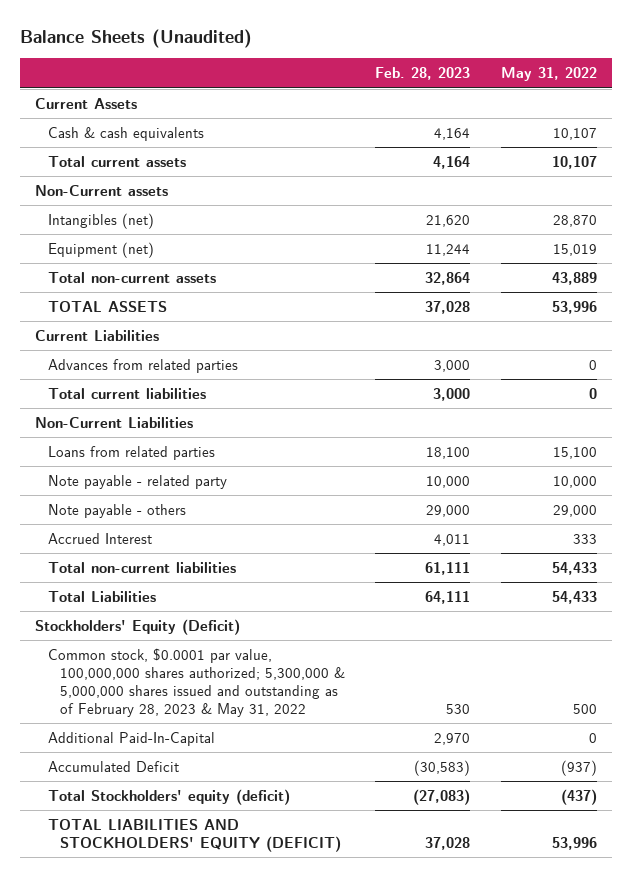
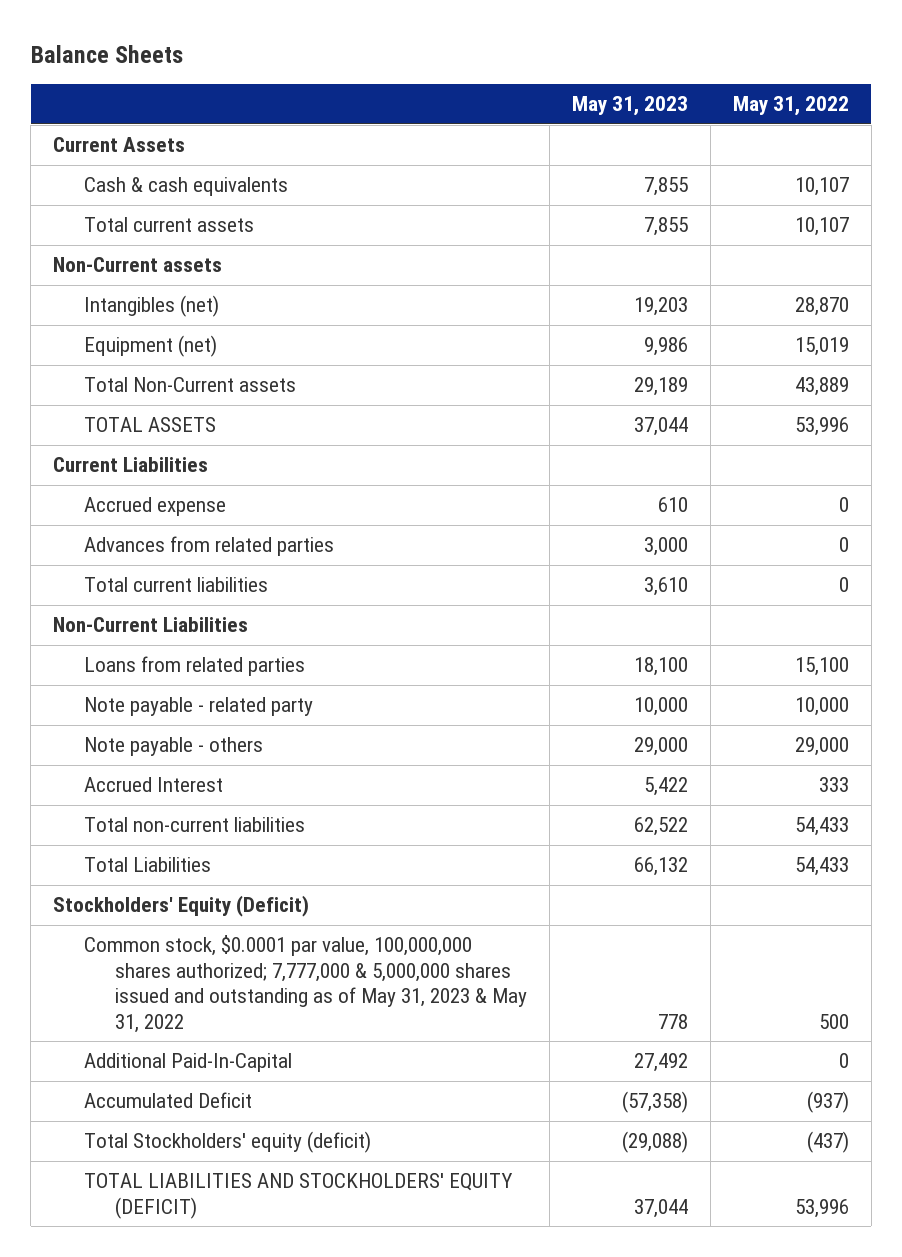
- Balance Sheets (Unaudited)
+ Balance Sheets
- | Feb. 28, 2023 | May 31, 2022
+ | May 31, 2023 | May 31, 2022
- Total non-current assets | 32,864 | 43,889
+ Total Non-Current assets | 29,189 | 43,889
+ Accrued expense | 610 | 0
- Common stock, $0.0001 par value, 100,000,000 shares authorized; 5,300,000 & 5,000,000 shares issued and outstanding as of February 28, 2023 & May 31, 2022 | 530 | 500
+ Common stock, $0.0001 par value, 100,000,000 shares authorized; 7,777,000 & 5,000,000 shares issued and outstanding as of May 31, 2023 & May 31, 2022 | 778 | 500

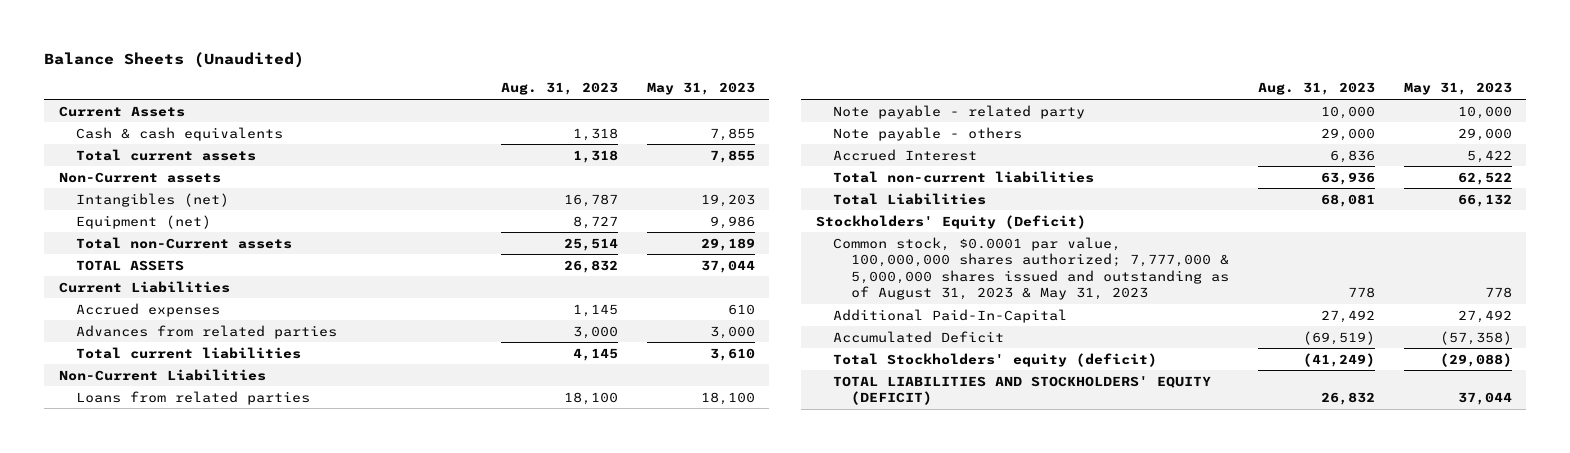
- Balance Sheets
+ Balance Sheets (Unaudited)
- | May 31, 2023 | May 31, 2022
+ | Aug. 31, 2023 | May 31, 2023
- Total Non-Current assets | 29,189 | 43,889
+ Total non-Current assets | 25,514 | 29,189
- Accrued expense | 610 | 0
+ Accrued expenses | 1,145 | 610
- Common stock, $0.0001 par value, 100,000,000 shares authorized; 7,777,000 & 5,000,000 shares issued and outstanding as of May 31, 2023 & May 31, 2022 | 778 | 500
+ Common stock, $0.0001 par value, 100,000,000 shares authorized; 7,777,000 & 5,000,000 shares issued and outstanding as of August 31, 2023 & May 31, 2023 | 778 | 778

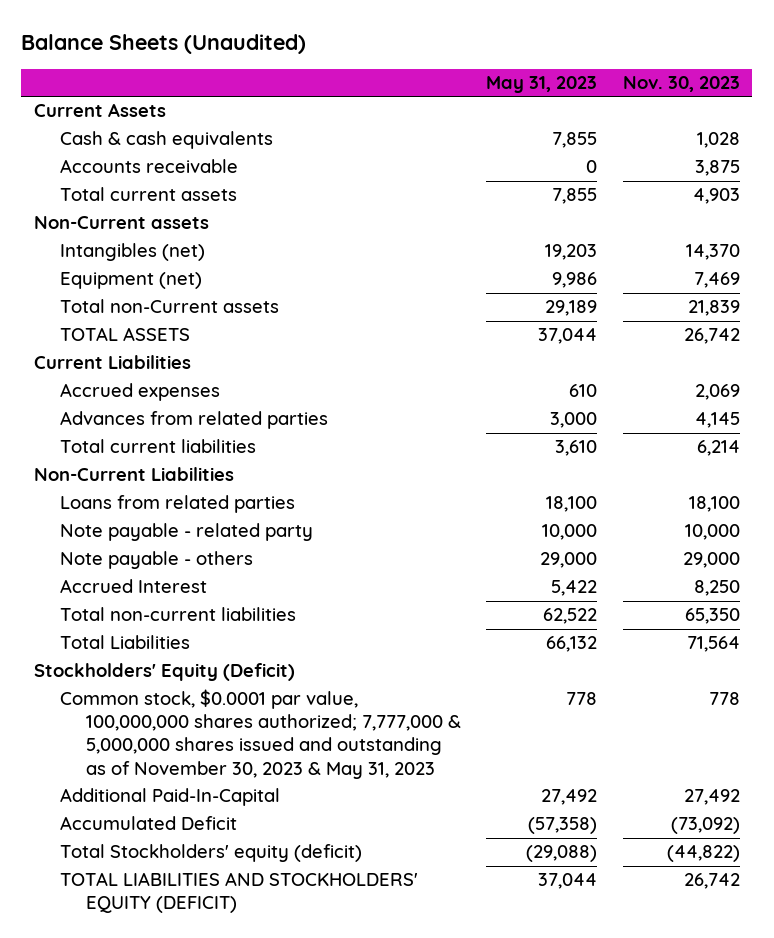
- | Aug. 31, 2023 | May 31, 2023
+ | May 31, 2023 | Nov. 30, 2023
+ Accounts receivable | 0 | 3,875
- Common stock, $0.0001 par value, 100,000,000 shares authorized; 7,777,000 & 5,000,000 shares issued and outstanding as of August 31, 2023 & May 31, 2023 | 778 | 778
+ Common stock, $0.0001 par value, 100,000,000 shares authorized; 7,777,000 & 5,000,000 shares issued and outstanding as of November 30, 2023 & May 31, 2023 | 778 | 778

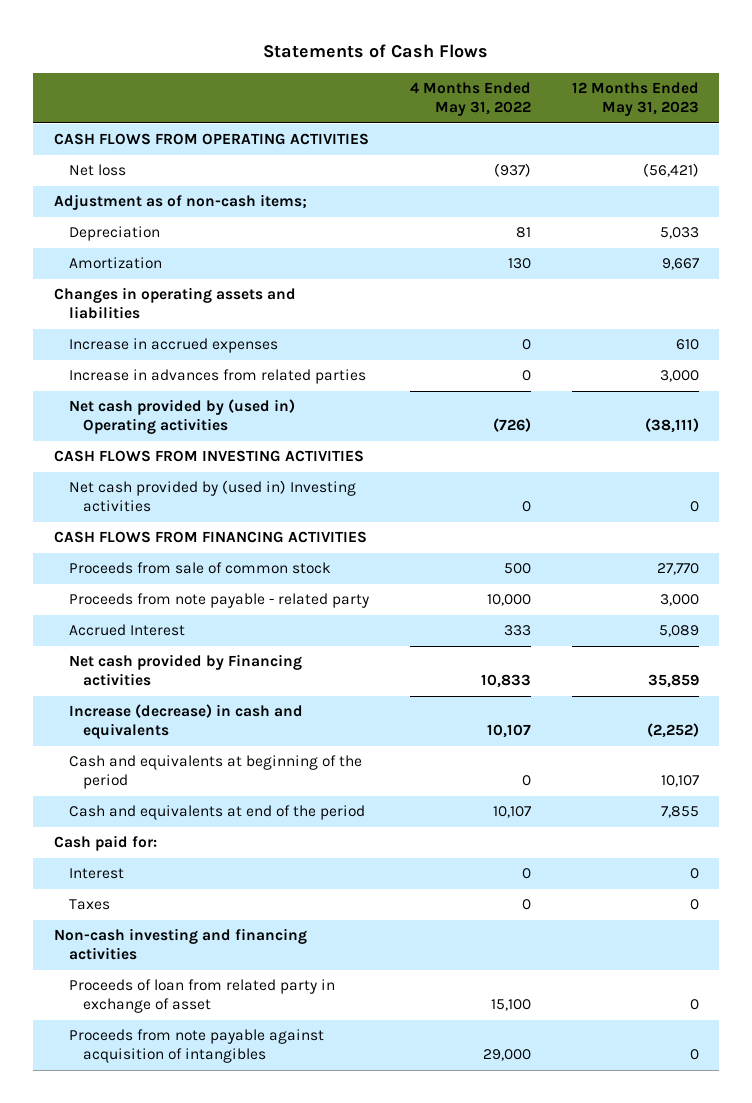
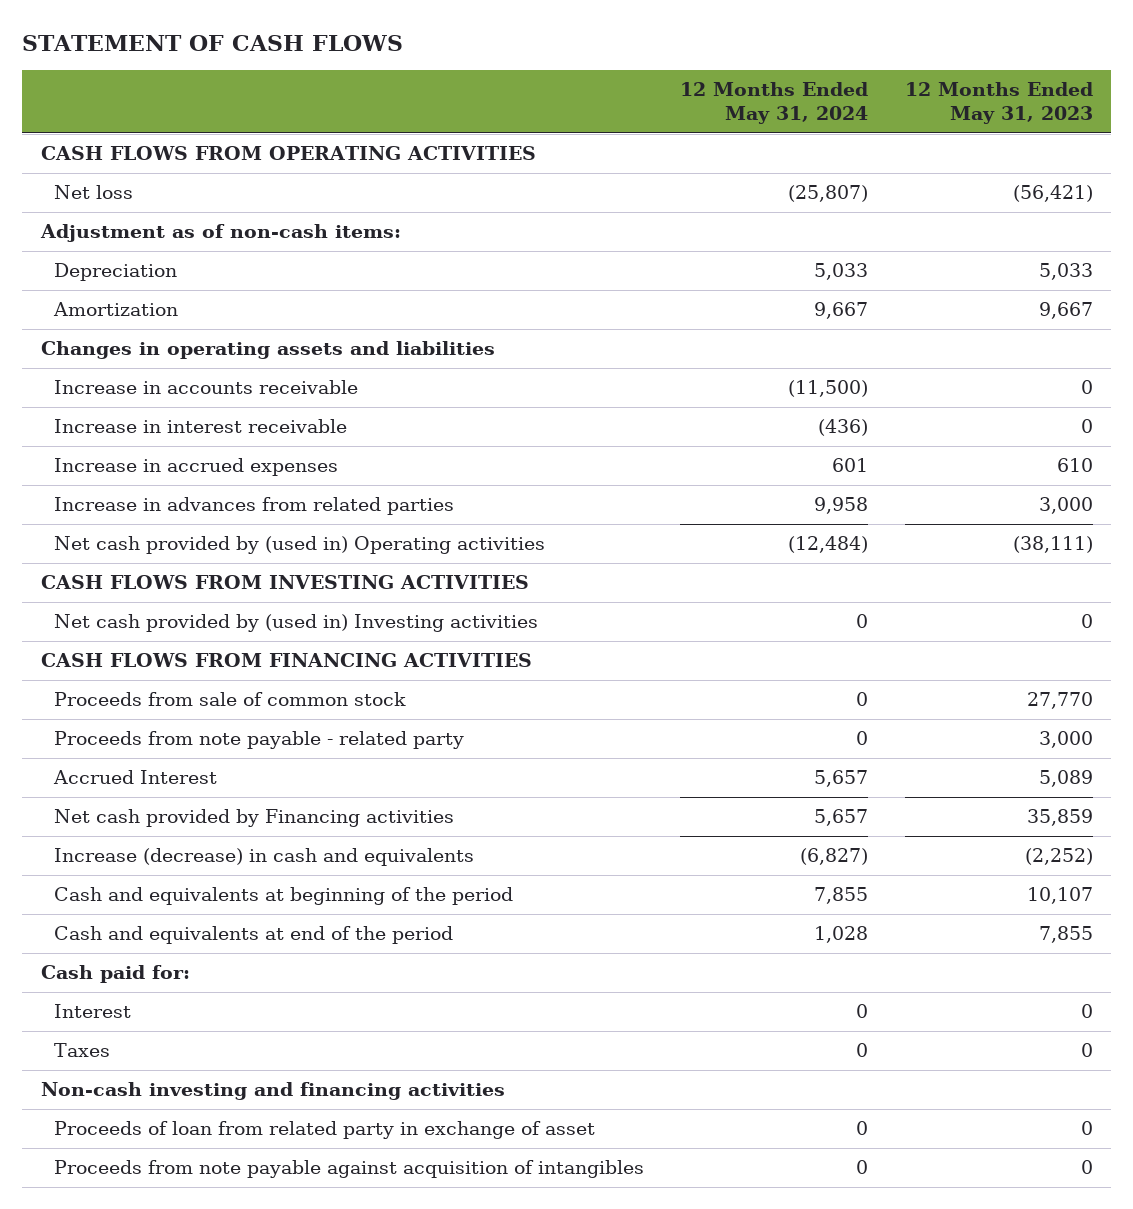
- Statements of Cash Flows
+ STATEMENT OF CASH FLOWS
- | 4 Months Ended May 31, 2022 | 12 Months Ended May 31, 2023
+ | 12 Months Ended May 31, 2024 | 12 Months Ended May 31, 2023
- Adjustment as of non-cash items;
+ Adjustment as of non-cash items:
+ Increase in accounts receivable | (11,500) | 0
+ Increase in interest receivable | (436) | 0

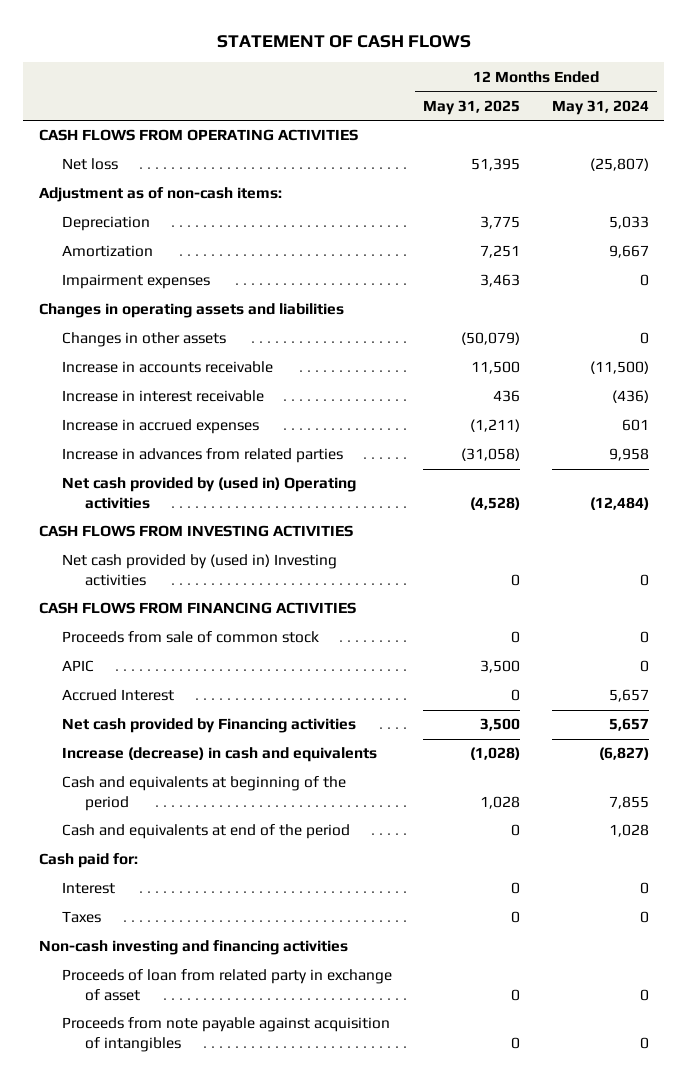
- | 12 Months Ended May 31, 2024 | 12 Months Ended May 31, 2023
+ | 12 Months Ended May 31, 2025 | 12 Months Ended May 31, 2024
+ Impairment expenses | 3,463 | 0
+ Changes in other assets | (50,079) | 0
- Proceeds from note payable - related party | 0 | 3,000
+ APIC | 3,500 | 0

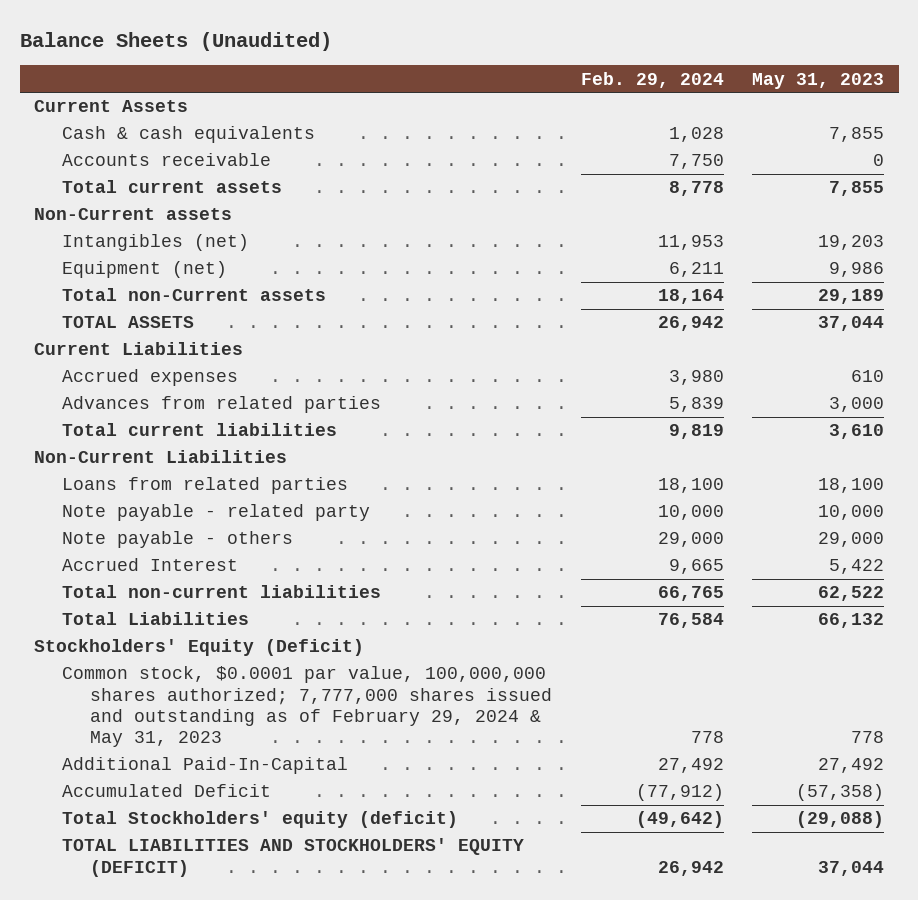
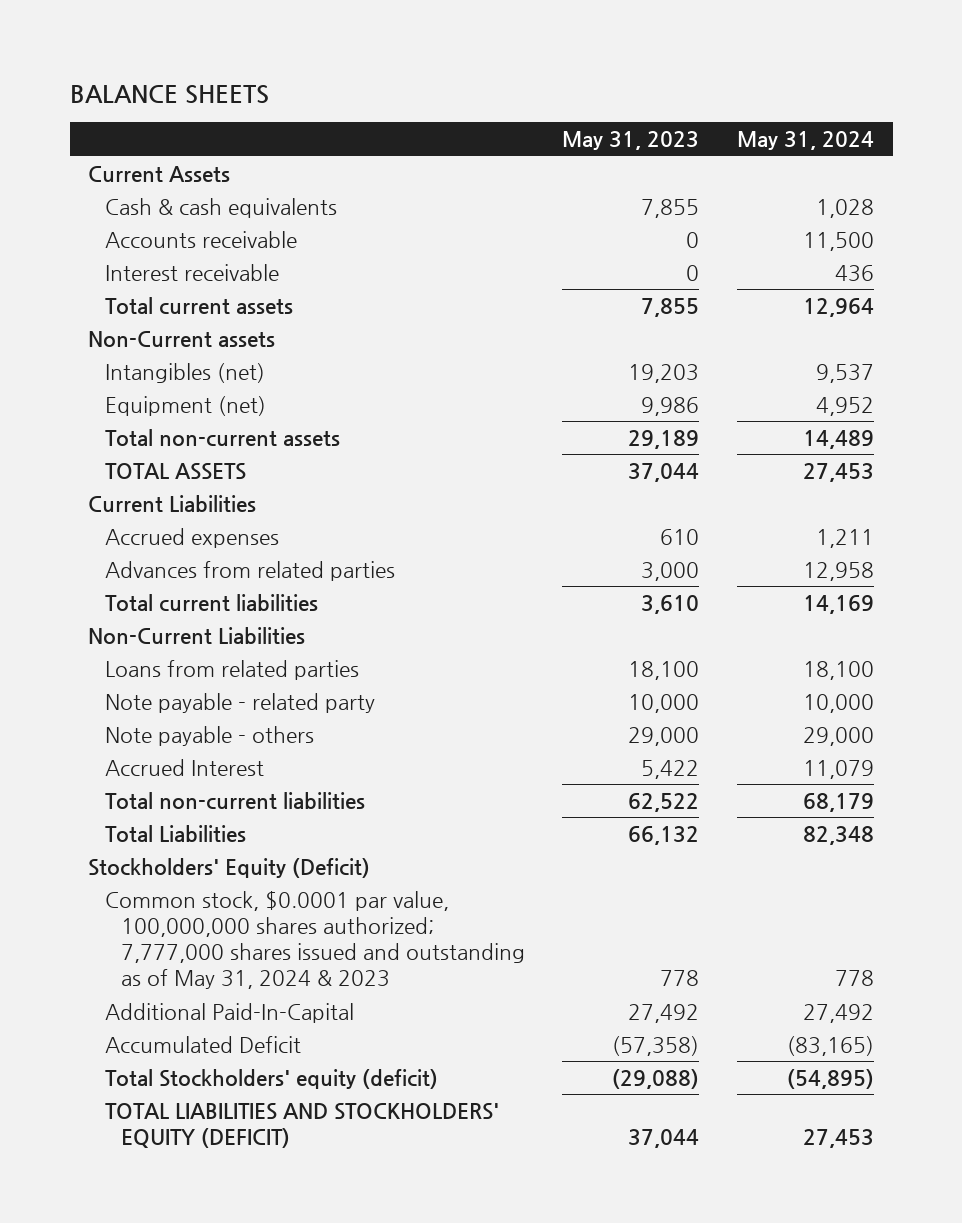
- Balance Sheets (Unaudited)
+ BALANCE SHEETS
- | Feb. 29, 2024 | May 31, 2023
+ | May 31, 2023 | May 31, 2024
+ Interest receivable | 0 | 436
- Total non-Current assets | 18,164 | 29,189
+ Total non-current assets | 29,189 | 14,489
- Common stock, $0.0001 par value, 100,000,000 shares authorized; 7,777,000 shares issued and outstanding as of February 29, 2024 & May 31, 2023 | 778 | 778
+ Common stock, $0.0001 par value, 100,000,000 shares authorized; 7,777,000 shares issued and outstanding as of May 31, 2024 & 2023 | 778 | 778

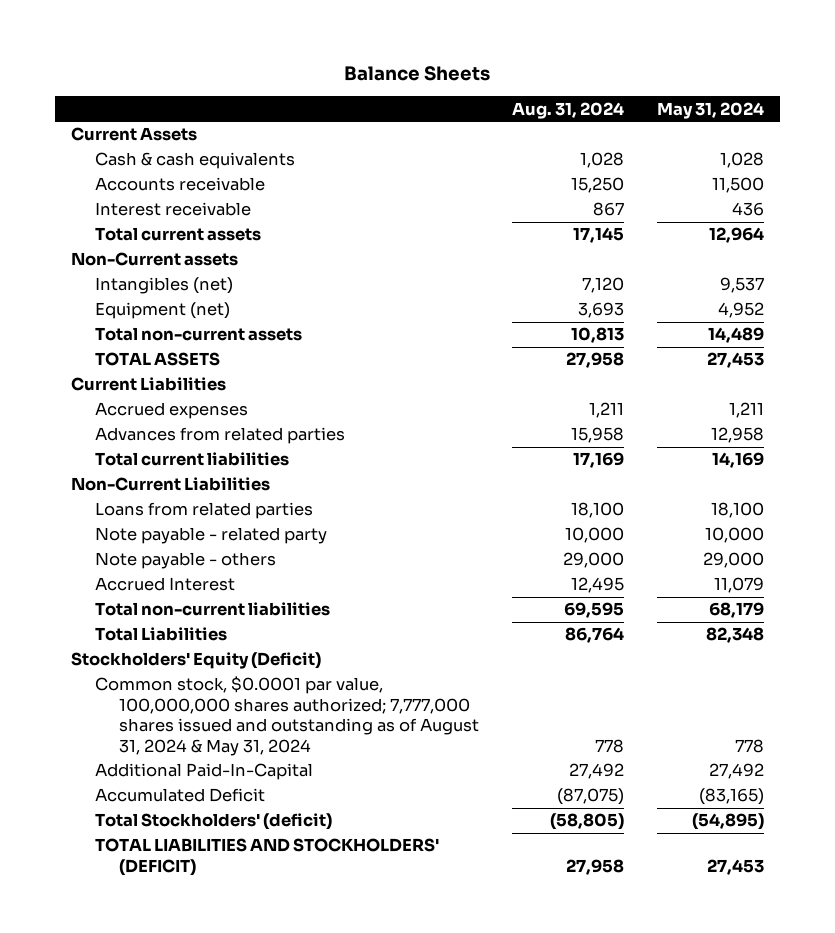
- BALANCE SHEETS
+ Balance Sheets
- | May 31, 2023 | May 31, 2024
+ | Aug. 31, 2024 | May 31, 2024
- Common stock, $0.0001 par value, 100,000,000 shares authorized; 7,777,000 shares issued and outstanding as of May 31, 2024 & 2023 | 778 | 778
+ Common stock, $0.0001 par value, 100,000,000 shares authorized; 7,777,000 shares issued and outstanding as of August 31, 2024 & May 31, 2024 | 778 | 778
- Total Stockholders' equity (deficit) | (29,088) | (54,895)
- TOTAL LIABILITIES AND STOCKHOLDERS' EQUITY (DEFICIT) | 37,044 | 27,453
+ Total Stockholders' (deficit) | (58,805) | (54,895)
+ TOTAL LIABILITIES AND STOCKHOLDERS' (DEFICIT) | 27,958 | 27,453

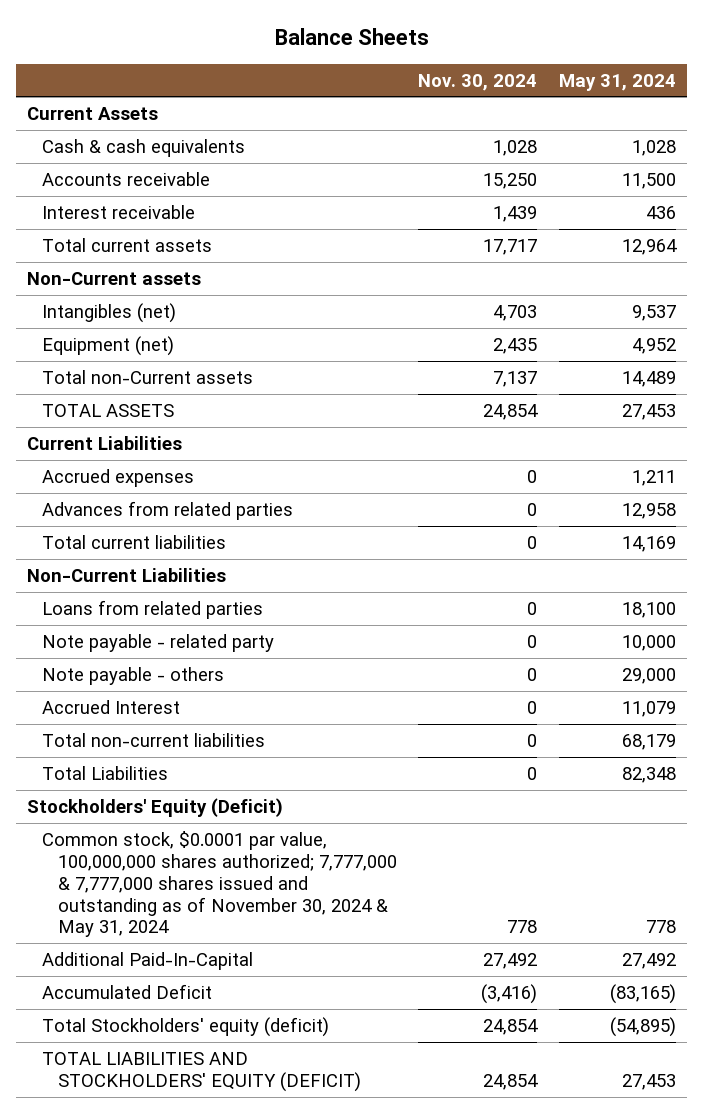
- | Aug. 31, 2024 | May 31, 2024
+ | Nov. 30, 2024 | May 31, 2024
- Total non-current assets | 10,813 | 14,489
+ Total non-Current assets | 7,137 | 14,489
- Common stock, $0.0001 par value, 100,000,000 shares authorized; 7,777,000 shares issued and outstanding as of August 31, 2024 & May 31, 2024 | 778 | 778
+ Common stock, $0.0001 par value, 100,000,000 shares authorized; 7,777,000 & 7,777,000 shares issued and outstanding as of November 30, 2024 & May 31, 2024 | 778 | 778
- Total Stockholders' (deficit) | (58,805) | (54,895)
- TOTAL LIABILITIES AND STOCKHOLDERS' (DEFICIT) | 27,958 | 27,453
+ Total Stockholders' equity (deficit) | 24,854 | (54,895)
+ TOTAL LIABILITIES AND STOCKHOLDERS' EQUITY (DEFICIT) | 24,854 | 27,453

